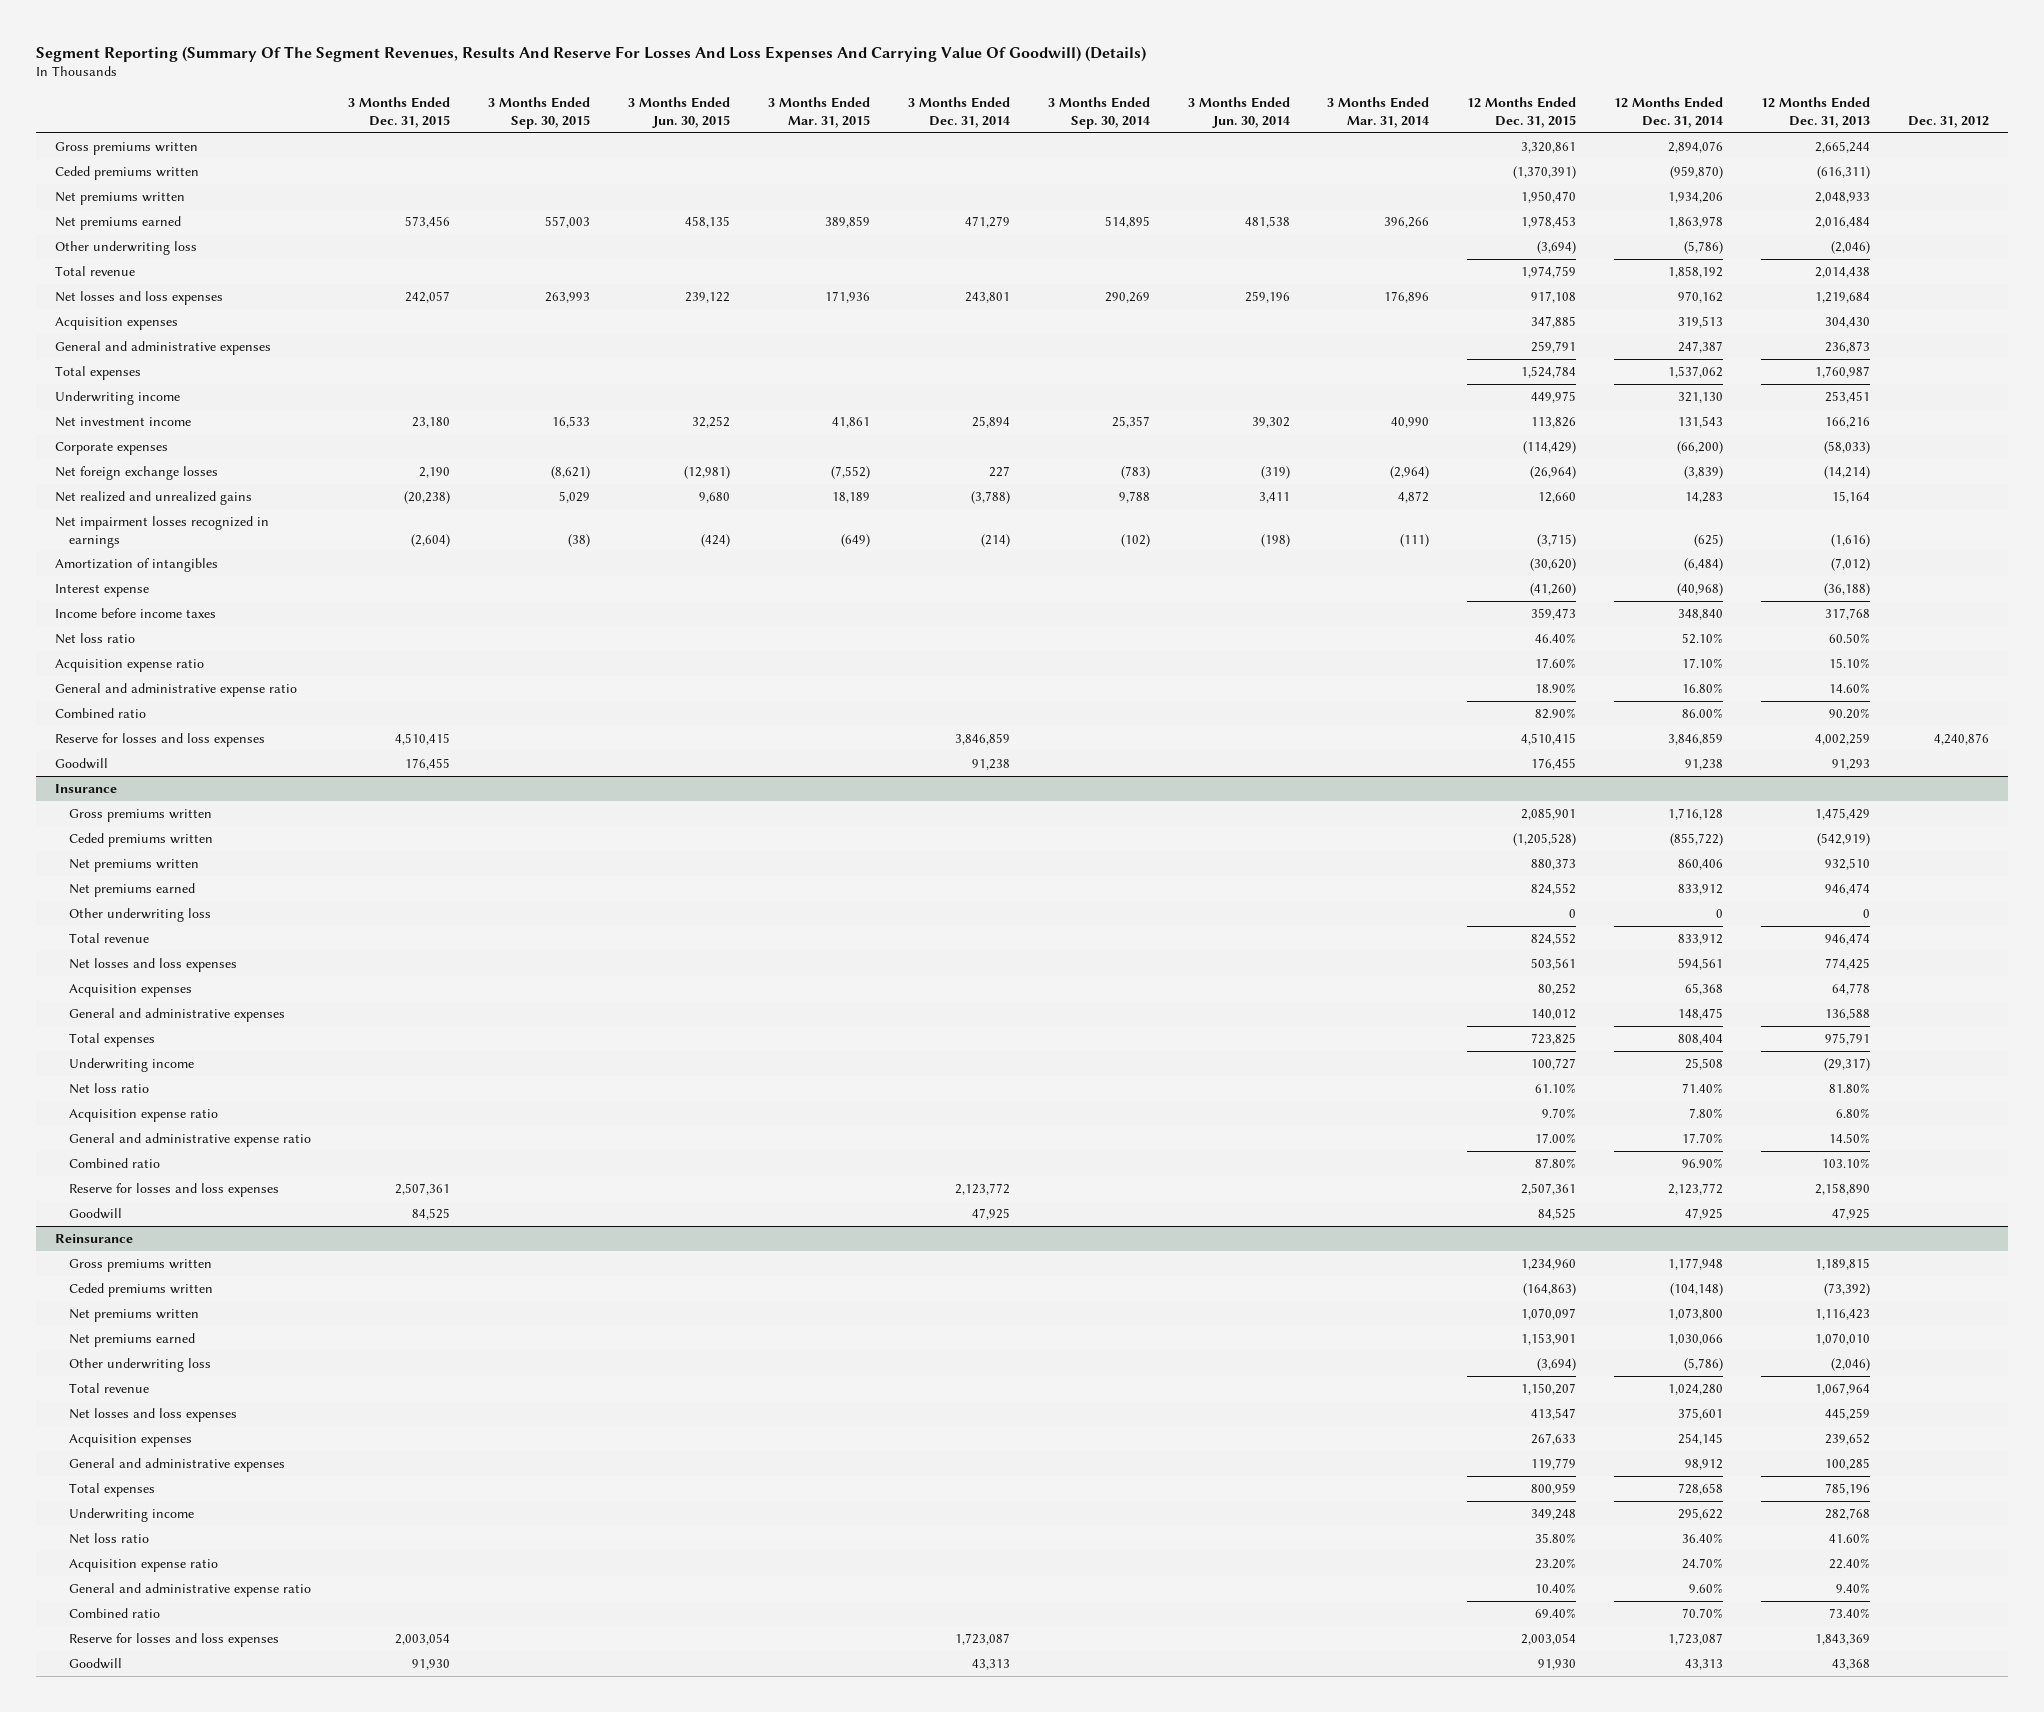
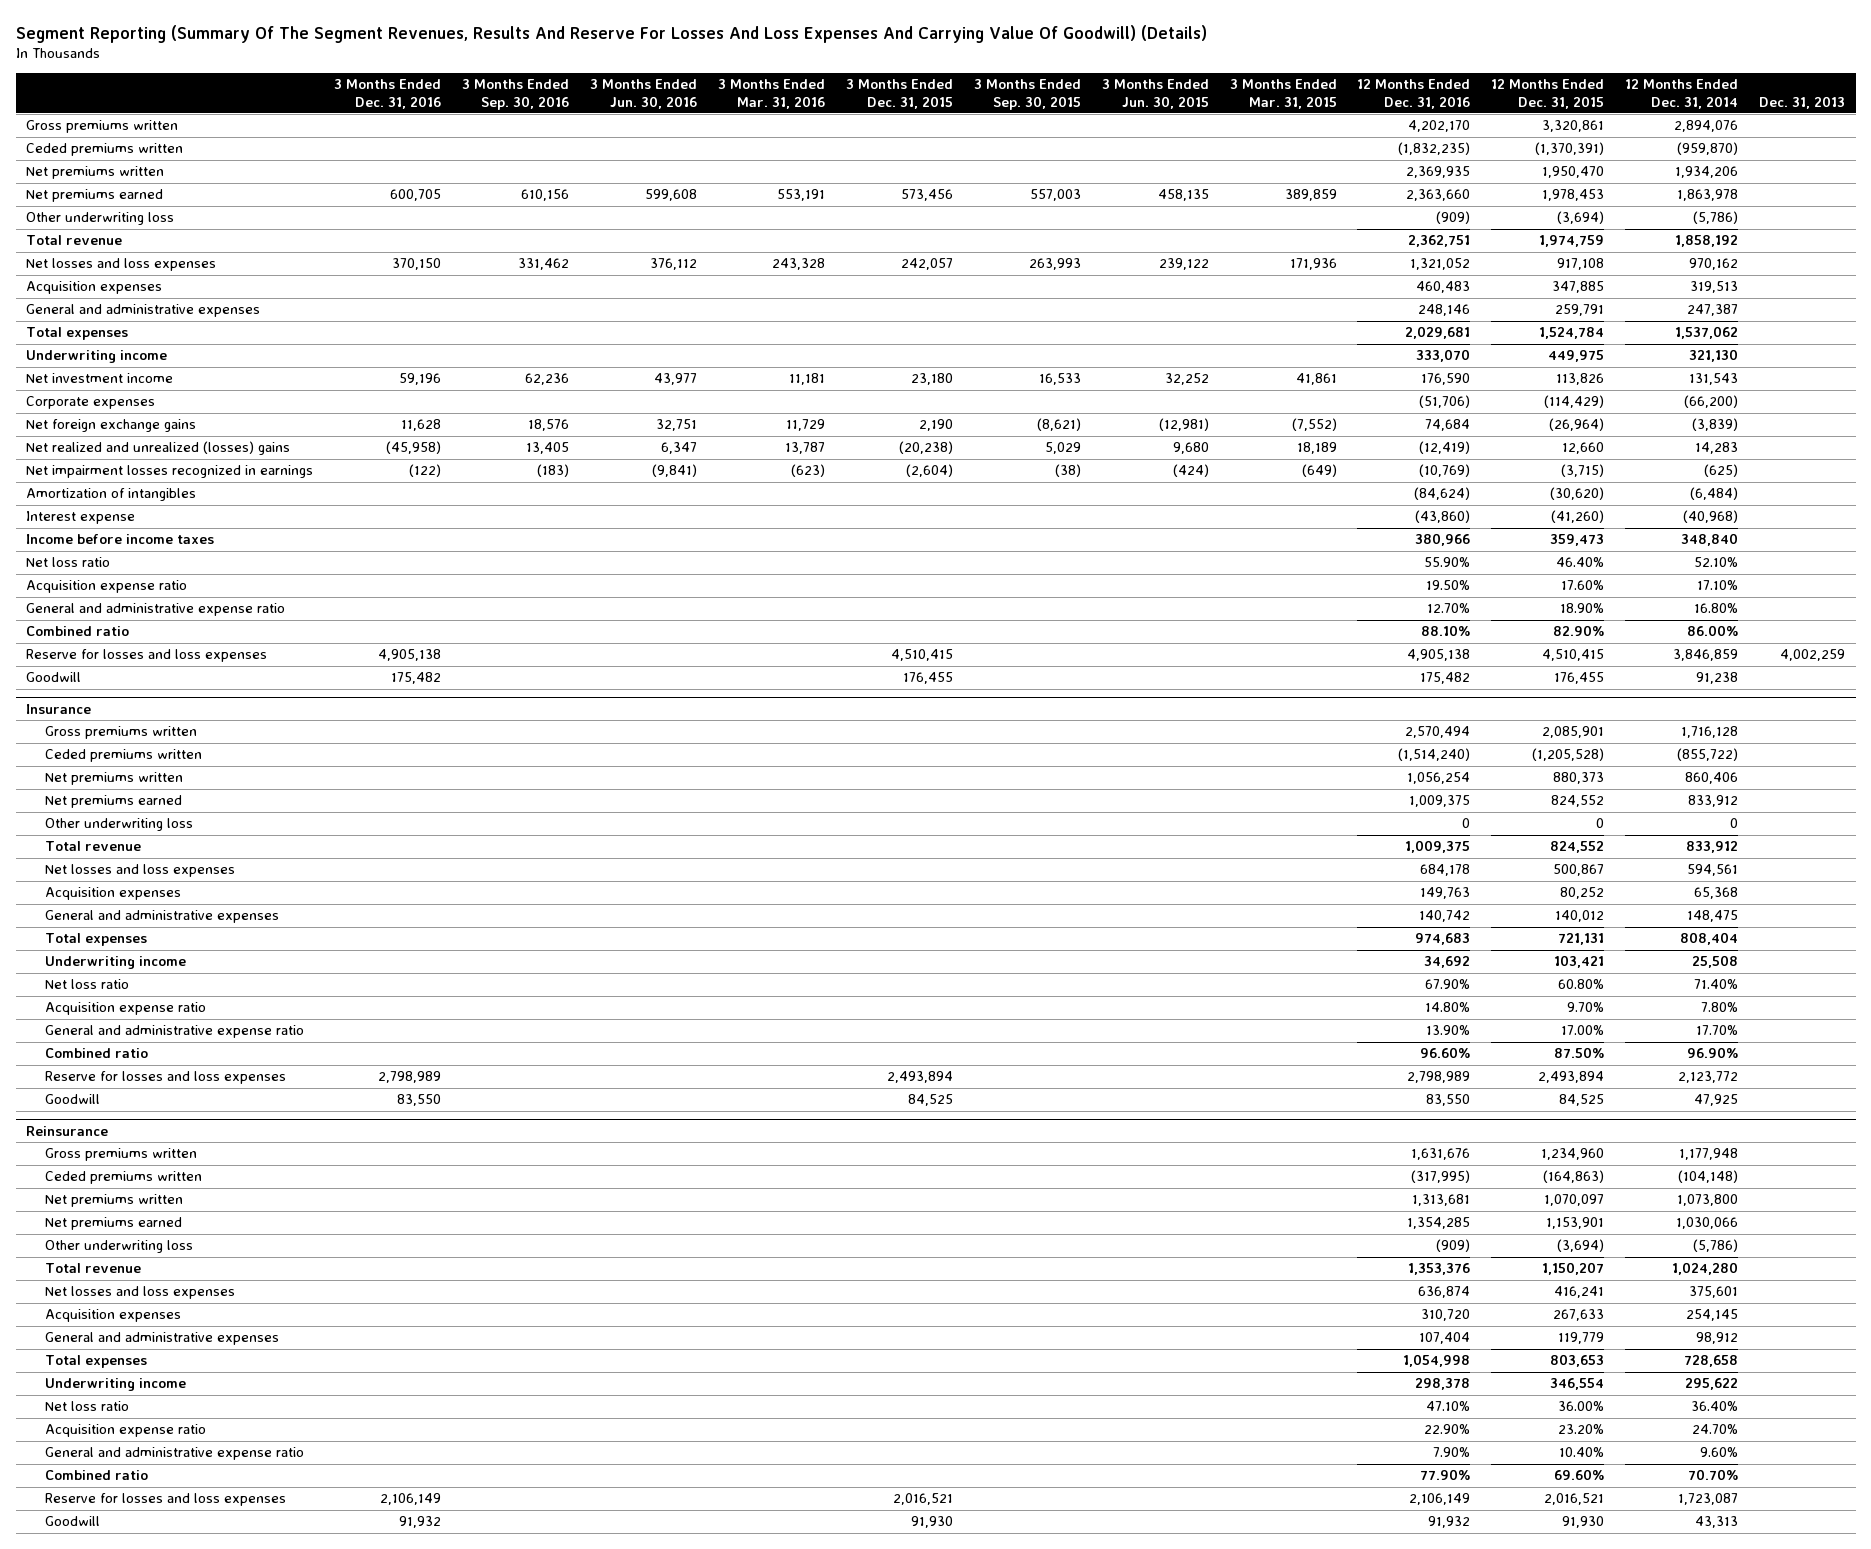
- | 3 Months Ended Dec. 31, 2015 | 3 Months Ended Sep. 30, 2015 | 3 Months Ended Jun. 30, 2015 | 3 Months Ended Mar. 31, 2015 | 3 Months Ended Dec. 31, 2014 | 3 Months Ended Sep. 30, 2014 | 3 Months Ended Jun. 30, 2014 | 3 Months Ended Mar. 31, 2014 | 12 Months Ended Dec. 31, 2015 | 12 Months Ended Dec. 31, 2014 | 12 Months Ended Dec. 31, 2013 | Dec. 31, 2012
+ | 3 Months Ended Dec. 31, 2016 | 3 Months Ended Sep. 30, 2016 | 3 Months Ended Jun. 30, 2016 | 3 Months Ended Mar. 31, 2016 | 3 Months Ended Dec. 31, 2015 | 3 Months Ended Sep. 30, 2015 | 3 Months Ended Jun. 30, 2015 | 3 Months Ended Mar. 31, 2015 | 12 Months Ended Dec. 31, 2016 | 12 Months Ended Dec. 31, 2015 | 12 Months Ended Dec. 31, 2014 | Dec. 31, 2013
- Net foreign exchange losses | 2,190 | (8,621) | (12,981) | (7,552) | 227 | (783) | (319) | (2,964) | (26,964) | (3,839) | (14,214) |
- Net realized and unrealized gains | (20,238) | 5,029 | 9,680 | 18,189 | (3,788) | 9,788 | 3,411 | 4,872 | 12,660 | 14,283 | 15,164 |
+ Net foreign exchange gains | 11,628 | 18,576 | 32,751 | 11,729 | 2,190 | (8,621) | (12,981) | (7,552) | 74,684 | (26,964) | (3,839) |
+ Net realized and unrealized (losses) gains | (45,958) | 13,405 | 6,347 | 13,787 | (20,238) | 5,029 | 9,680 | 18,189 | (12,419) | 12,660 | 14,283 |
@ Insurance
- Net losses and loss expenses | | | | | | | | | 503,561 | 594,561 | 774,425 |
+ Net losses and loss expenses | | | | | | | | | 684,178 | 500,867 | 594,561 |
- Total expenses | | | | | | | | | 723,825 | 808,404 | 975,791 |
- Underwriting income | | | | | | | | | 100,727 | 25,508 | (29,317) |
- Net loss ratio | | | | | | | | | 61.10% | 71.40% | 81.80% |
+ Total expenses | | | | | | | | | 974,683 | 721,131 | 808,404 |
+ Underwriting income | | | | | | | | | 34,692 | 103,421 | 25,508 |
+ Net loss ratio | | | | | | | | | 67.90% | 60.80% | 71.40% |
- Combined ratio | | | | | | | | | 87.80% | 96.90% | 103.10% |
- Reserve for losses and loss expenses | 2,507,361 | | | | 2,123,772 | | | | 2,507,361 | 2,123,772 | 2,158,890 |
+ Combined ratio | | | | | | | | | 96.60% | 87.50% | 96.90% |
+ Reserve for losses and loss expenses | 2,798,989 | | | | 2,493,894 | | | | 2,798,989 | 2,493,894 | 2,123,772 |
@ Reinsurance
- Net losses and loss expenses | | | | | | | | | 413,547 | 375,601 | 445,259 |
+ Net losses and loss expenses | | | | | | | | | 636,874 | 416,241 | 375,601 |
- Total expenses | | | | | | | | | 800,959 | 728,658 | 785,196 |
- Underwriting income | | | | | | | | | 349,248 | 295,622 | 282,768 |
- Net loss ratio | | | | | | | | | 35.80% | 36.40% | 41.60% |
+ Total expenses | | | | | | | | | 1,054,998 | 803,653 | 728,658 |
+ Underwriting income | | | | | | | | | 298,378 | 346,554 | 295,622 |
+ Net loss ratio | | | | | | | | | 47.10% | 36.00% | 36.40% |
- Combined ratio | | | | | | | | | 69.40% | 70.70% | 73.40% |
- Reserve for losses and loss expenses | 2,003,054 | | | | 1,723,087 | | | | 2,003,054 | 1,723,087 | 1,843,369 |
+ Combined ratio | | | | | | | | | 77.90% | 69.60% | 70.70% |
+ Reserve for losses and loss expenses | 2,106,149 | | | | 2,016,521 | | | | 2,106,149 | 2,016,521 | 1,723,087 |

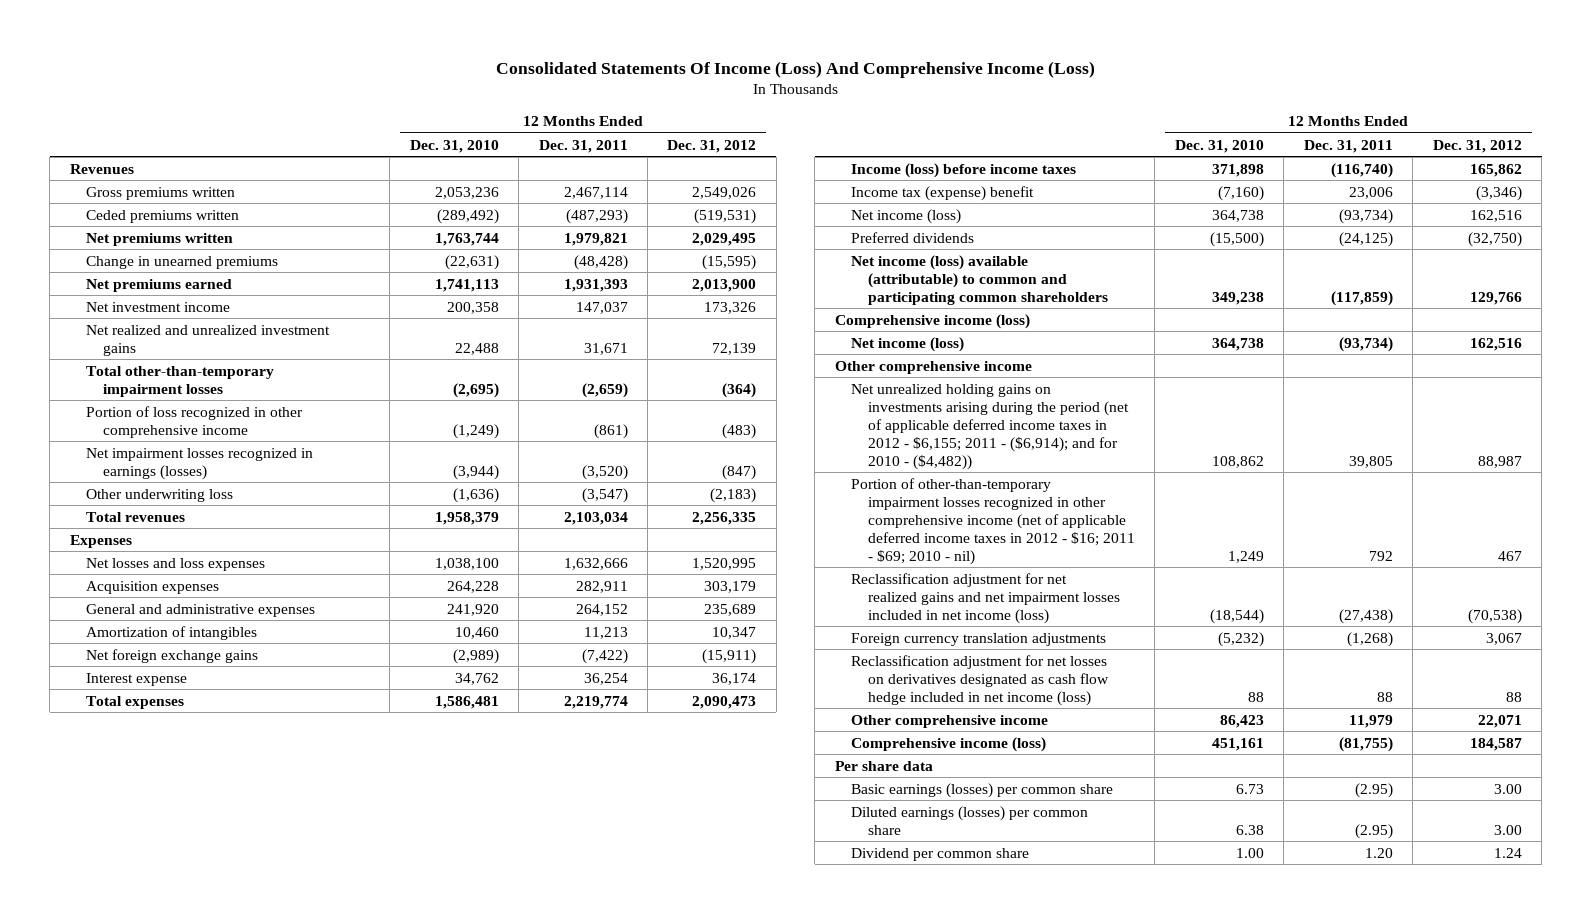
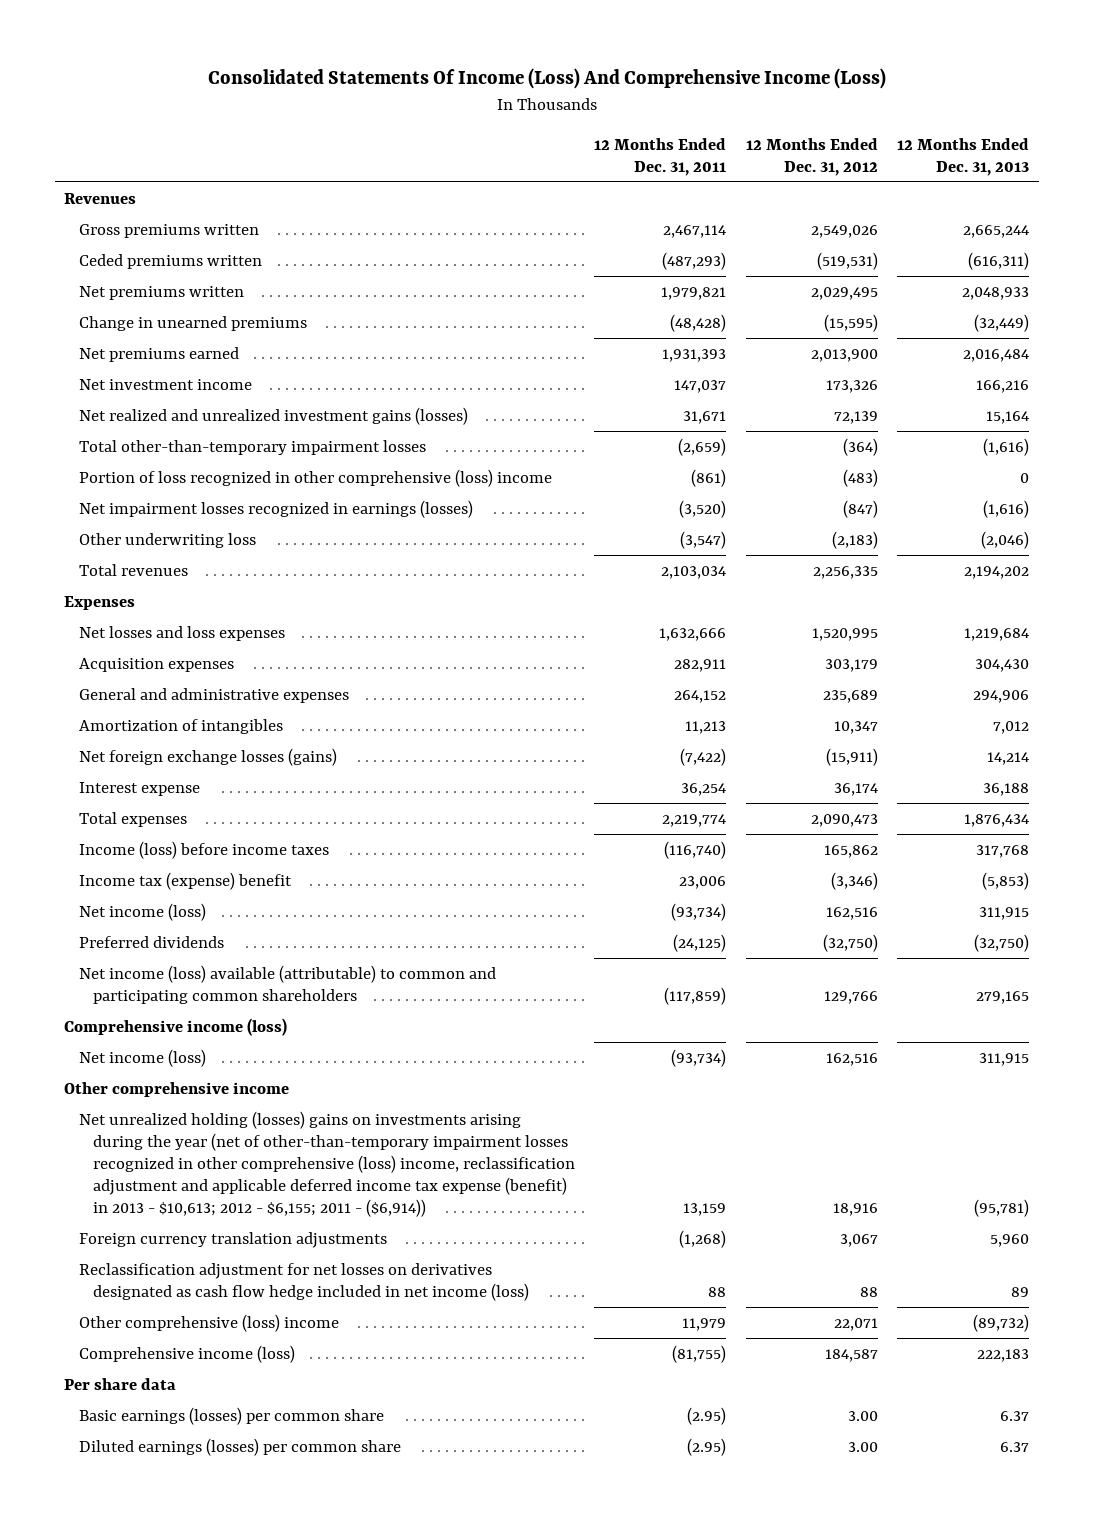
- | 12 Months Ended Dec. 31, 2010 | 12 Months Ended Dec. 31, 2011 | 12 Months Ended Dec. 31, 2012
+ | 12 Months Ended Dec. 31, 2011 | 12 Months Ended Dec. 31, 2012 | 12 Months Ended Dec. 31, 2013
- Net realized and unrealized investment gains | 22,488 | 31,671 | 72,139
+ Net realized and unrealized investment gains (losses) | 31,671 | 72,139 | 15,164
- Portion of loss recognized in other comprehensive income | (1,249) | (861) | (483)
+ Portion of loss recognized in other comprehensive (loss) income | (861) | (483) | 0
- Net foreign exchange gains | (2,989) | (7,422) | (15,911)
+ Net foreign exchange losses (gains) | (7,422) | (15,911) | 14,214
- Net unrealized holding gains on investments arising during the period (net of applicable deferred income taxes in 2012 - $6,155; 2011 - ($6,914); and for 2010 - ($4,482)) | 108,862 | 39,805 | 88,987
- Portion of other-than-temporary impairment losses recognized in other comprehensive income (net of applicable deferred income taxes in 2012 - $16; 2011 - $69; 2010 - nil) | 1,249 | 792 | 467
- Reclassification adjustment for net realized gains and net impairment losses included in net income (loss) | (18,544) | (27,438) | (70,538)
+ Net unrealized holding (losses) gains on investments arising during the year (net of other-than-temporary impairment losses recognized in other comprehensive (loss) income, reclassification adjustment and applicable deferred income tax expense (benefit) in 2013 - $10,613; 2012 - $6,155; 2011 - ($6,914)) | 13,159 | 18,916 | (95,781)
- Other comprehensive income | 86,423 | 11,979 | 22,071
+ Other comprehensive (loss) income | 11,979 | 22,071 | (89,732)
- Dividend per common share | 1.00 | 1.20 | 1.24

